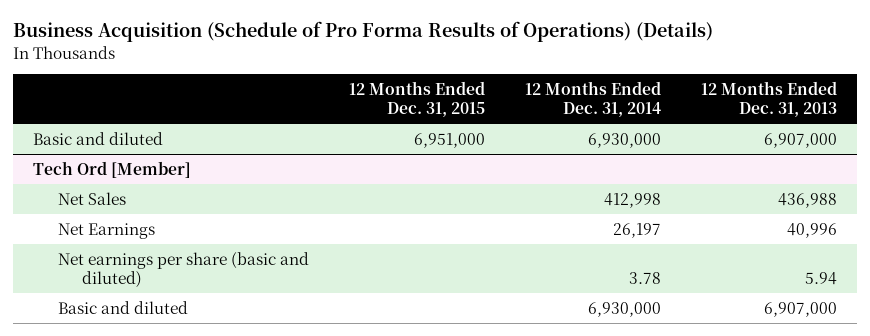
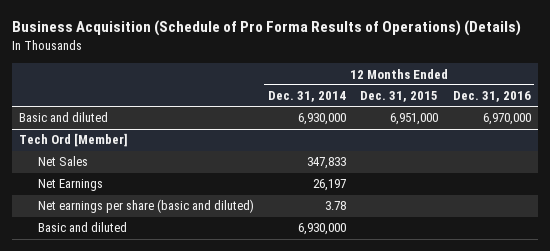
- | 12 Months Ended Dec. 31, 2015 | 12 Months Ended Dec. 31, 2014 | 12 Months Ended Dec. 31, 2013
+ | 12 Months Ended Dec. 31, 2014 | 12 Months Ended Dec. 31, 2015 | 12 Months Ended Dec. 31, 2016
@ Tech Ord [Member]
- Net Sales | | 412,998 | 436,988
+ Net Sales | 347,833 | |

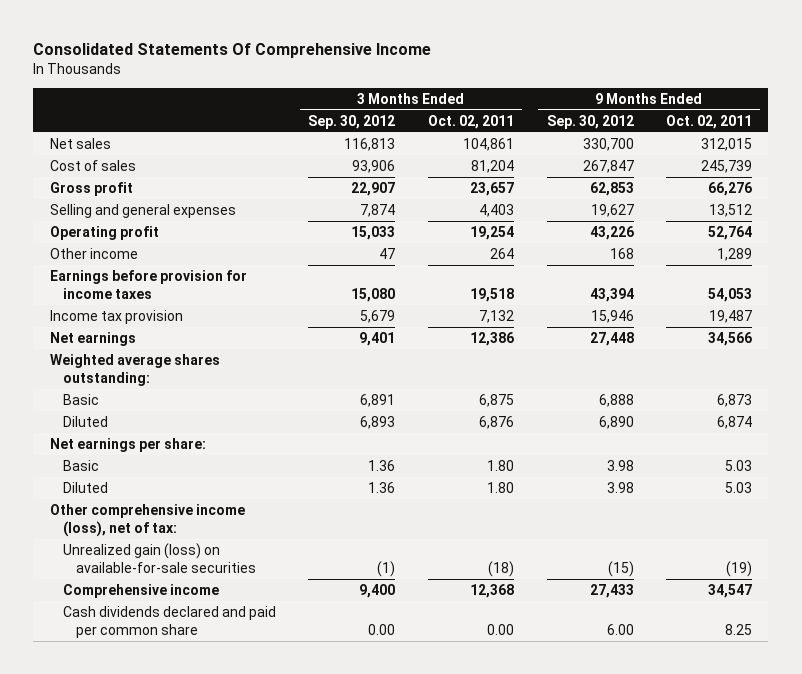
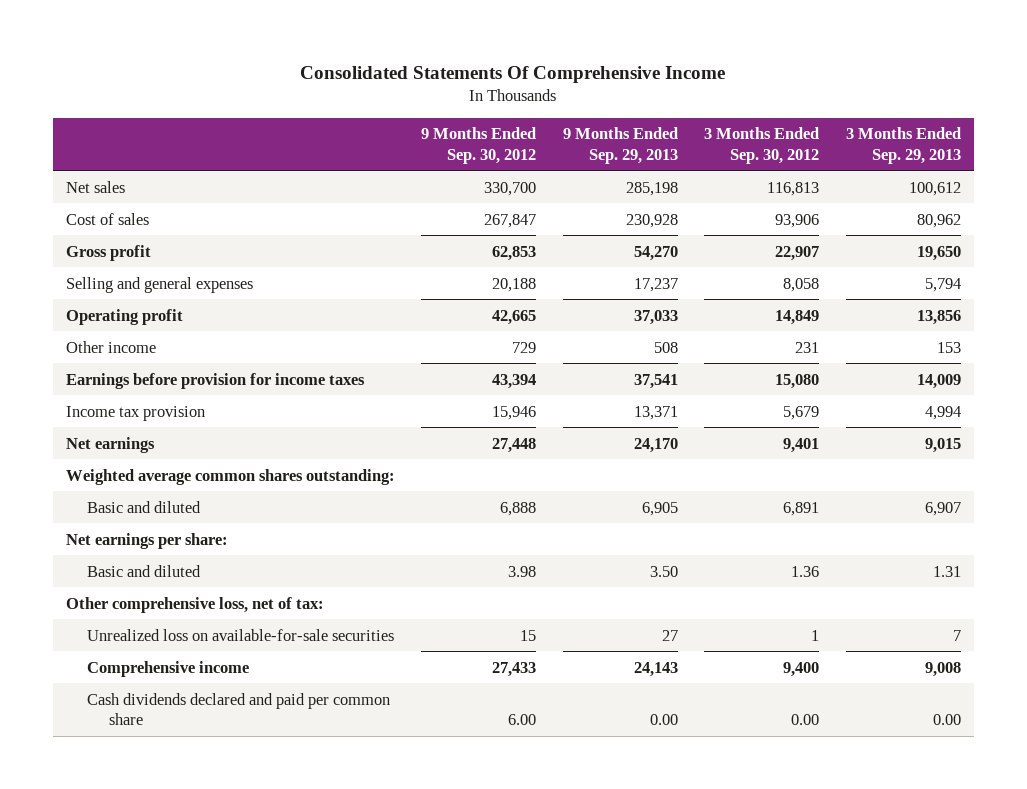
- | 3 Months Ended Sep. 30, 2012 | 3 Months Ended Oct. 02, 2011 | 9 Months Ended Sep. 30, 2012 | 9 Months Ended Oct. 02, 2011
+ | 9 Months Ended Sep. 30, 2012 | 9 Months Ended Sep. 29, 2013 | 3 Months Ended Sep. 30, 2012 | 3 Months Ended Sep. 29, 2013
- Selling and general expenses | 7,874 | 4,403 | 19,627 | 13,512
- Operating profit | 15,033 | 19,254 | 43,226 | 52,764
- Other income | 47 | 264 | 168 | 1,289
+ Selling and general expenses | 20,188 | 17,237 | 8,058 | 5,794
+ Operating profit | 42,665 | 37,033 | 14,849 | 13,856
+ Other income | 729 | 508 | 231 | 153
- Weighted average shares outstanding:
- Basic | 6,891 | 6,875 | 6,888 | 6,873
- Diluted | 6,893 | 6,876 | 6,890 | 6,874
+ Weighted average common shares outstanding:
+ Basic and diluted | 6,888 | 6,905 | 6,891 | 6,907
- Basic | 1.36 | 1.80 | 3.98 | 5.03
- Diluted | 1.36 | 1.80 | 3.98 | 5.03
- Other comprehensive income (loss), net of tax:
- Unrealized gain (loss) on available-for-sale securities | (1) | (18) | (15) | (19)
+ Basic and diluted | 3.98 | 3.50 | 1.36 | 1.31
+ Other comprehensive loss, net of tax:
+ Unrealized loss on available-for-sale securities | 15 | 27 | 1 | 7

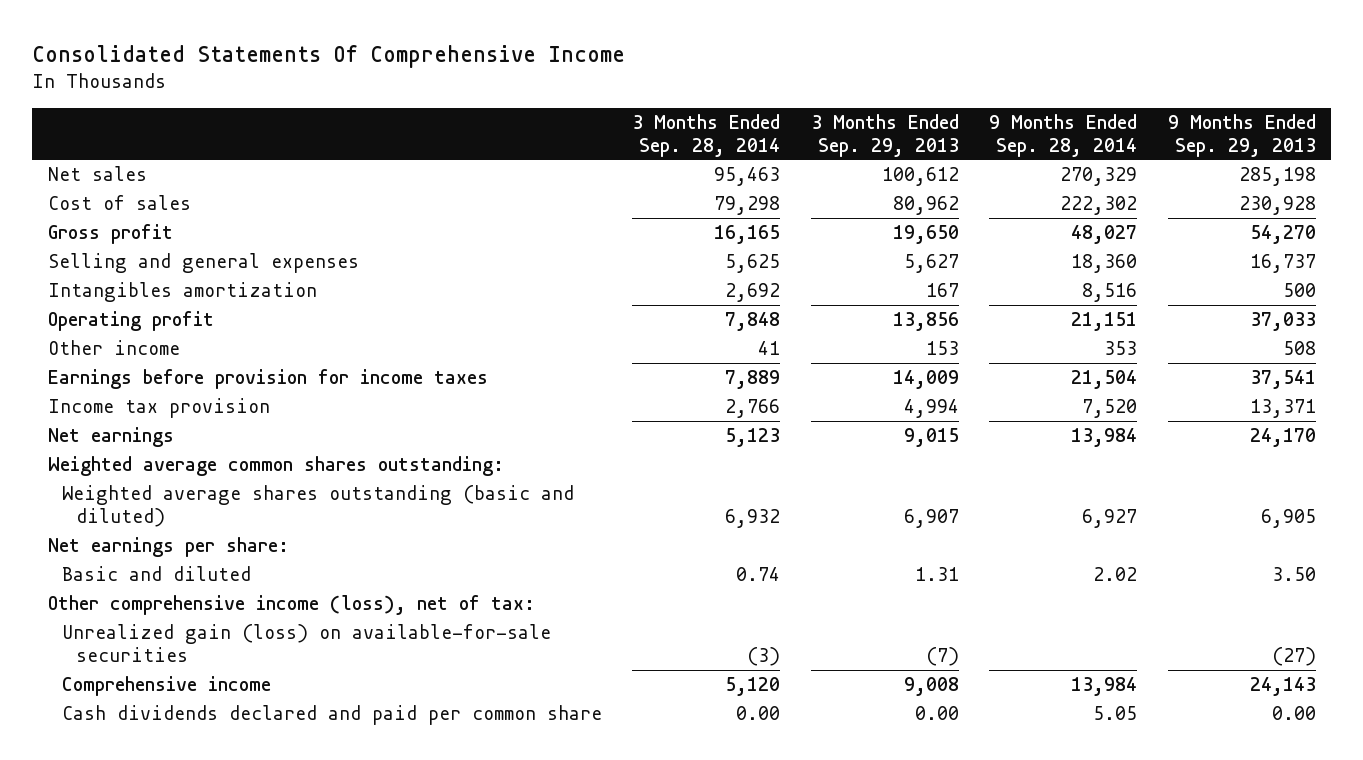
- | 9 Months Ended Sep. 30, 2012 | 9 Months Ended Sep. 29, 2013 | 3 Months Ended Sep. 30, 2012 | 3 Months Ended Sep. 29, 2013
+ | 3 Months Ended Sep. 28, 2014 | 3 Months Ended Sep. 29, 2013 | 9 Months Ended Sep. 28, 2014 | 9 Months Ended Sep. 29, 2013
- Selling and general expenses | 20,188 | 17,237 | 8,058 | 5,794
+ Selling and general expenses | 5,625 | 5,627 | 18,360 | 16,737
+ Intangibles amortization | 2,692 | 167 | 8,516 | 500
- Basic and diluted | 6,888 | 6,905 | 6,891 | 6,907
+ Weighted average shares outstanding (basic and diluted) | 6,932 | 6,907 | 6,927 | 6,905
- Other comprehensive loss, net of tax:
- Unrealized loss on available-for-sale securities | 15 | 27 | 1 | 7
+ Other comprehensive income (loss), net of tax:
+ Unrealized gain (loss) on available-for-sale securities | (3) | (7) | | (27)

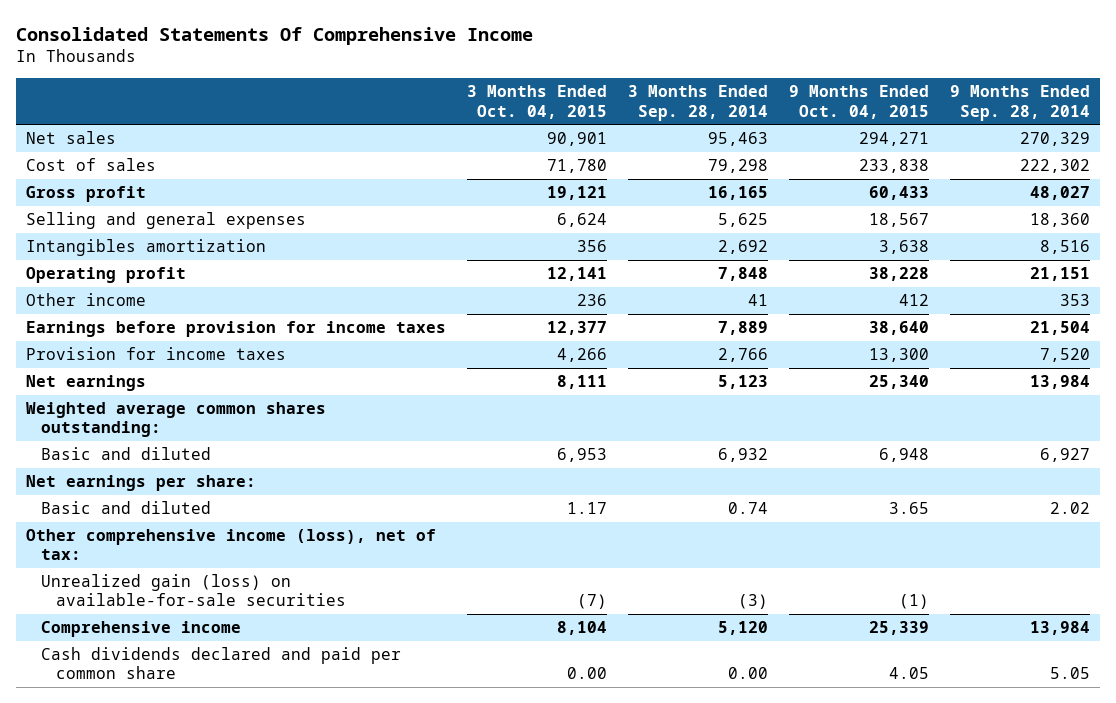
- | 3 Months Ended Sep. 28, 2014 | 3 Months Ended Sep. 29, 2013 | 9 Months Ended Sep. 28, 2014 | 9 Months Ended Sep. 29, 2013
+ | 3 Months Ended Oct. 04, 2015 | 3 Months Ended Sep. 28, 2014 | 9 Months Ended Oct. 04, 2015 | 9 Months Ended Sep. 28, 2014
- Income tax provision | 2,766 | 4,994 | 7,520 | 13,371
+ Provision for income taxes | 4,266 | 2,766 | 13,300 | 7,520
- Weighted average shares outstanding (basic and diluted) | 6,932 | 6,907 | 6,927 | 6,905
+ Basic and diluted | 6,953 | 6,932 | 6,948 | 6,927

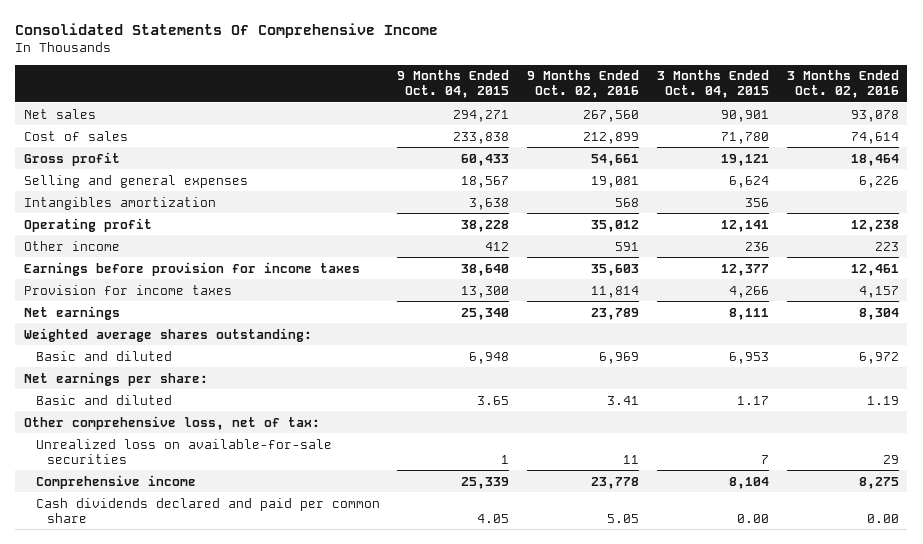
- | 3 Months Ended Oct. 04, 2015 | 3 Months Ended Sep. 28, 2014 | 9 Months Ended Oct. 04, 2015 | 9 Months Ended Sep. 28, 2014
+ | 9 Months Ended Oct. 04, 2015 | 9 Months Ended Oct. 02, 2016 | 3 Months Ended Oct. 04, 2015 | 3 Months Ended Oct. 02, 2016
- Weighted average common shares outstanding:
+ Weighted average shares outstanding:
- Other comprehensive income (loss), net of tax:
- Unrealized gain (loss) on available-for-sale securities | (7) | (3) | (1) |
+ Other comprehensive loss, net of tax:
+ Unrealized loss on available-for-sale securities | 1 | 11 | 7 | 29

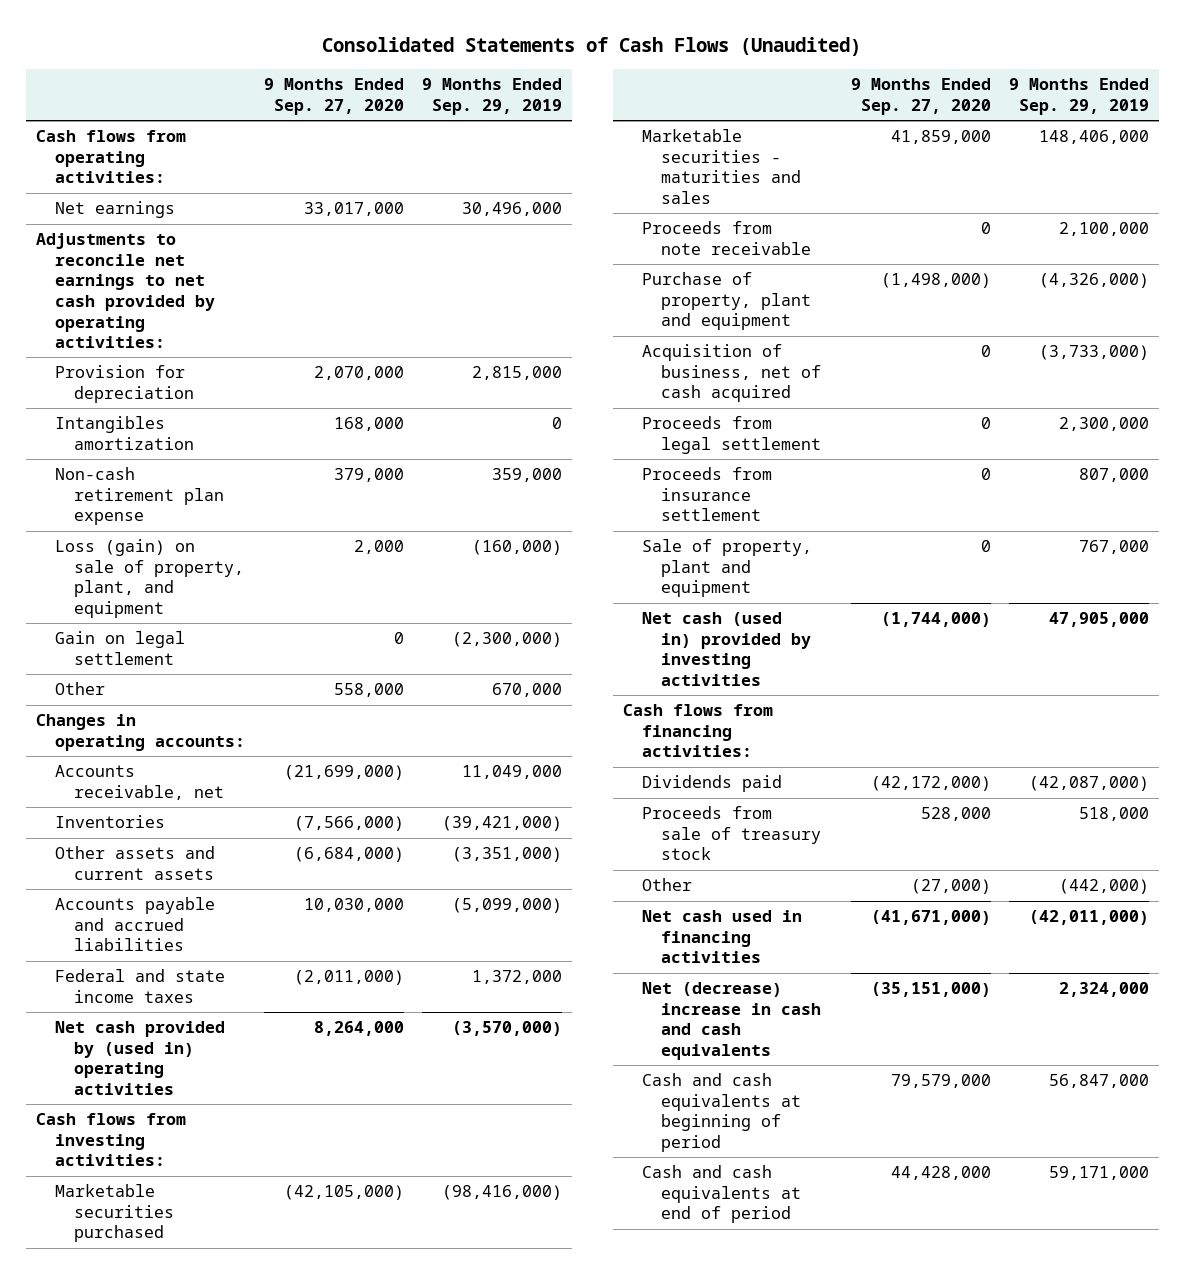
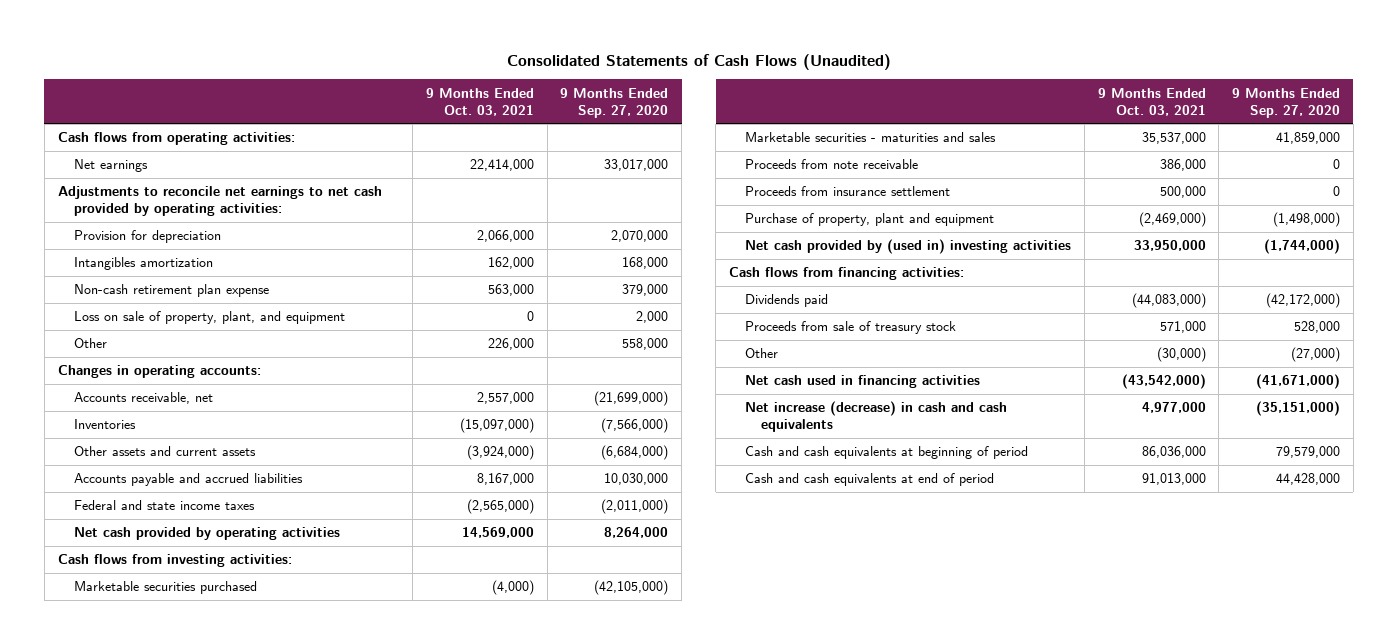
- | 9 Months Ended Sep. 27, 2020 | 9 Months Ended Sep. 29, 2019
+ | 9 Months Ended Oct. 03, 2021 | 9 Months Ended Sep. 27, 2020
- Loss (gain) on sale of property, plant, and equipment | 2,000 | (160,000)
- Gain on legal settlement | 0 | (2,300,000)
+ Loss on sale of property, plant, and equipment | 0 | 2,000
- Net cash provided by (used in) operating activities | 8,264,000 | (3,570,000)
+ Net cash provided by operating activities | 14,569,000 | 8,264,000
- Acquisition of business, net of cash acquired | 0 | (3,733,000)
- Proceeds from legal settlement | 0 | 2,300,000
- Sale of property, plant and equipment | 0 | 767,000
- Net cash (used in) provided by investing activities | (1,744,000) | 47,905,000
moved down: Purchase of property, plant and equipment | (2,469,000) | (1,498,000)
+ Net cash provided by (used in) investing activities | 33,950,000 | (1,744,000)
- Net (decrease) increase in cash and cash equivalents | (35,151,000) | 2,324,000
+ Net increase (decrease) in cash and cash equivalents | 4,977,000 | (35,151,000)

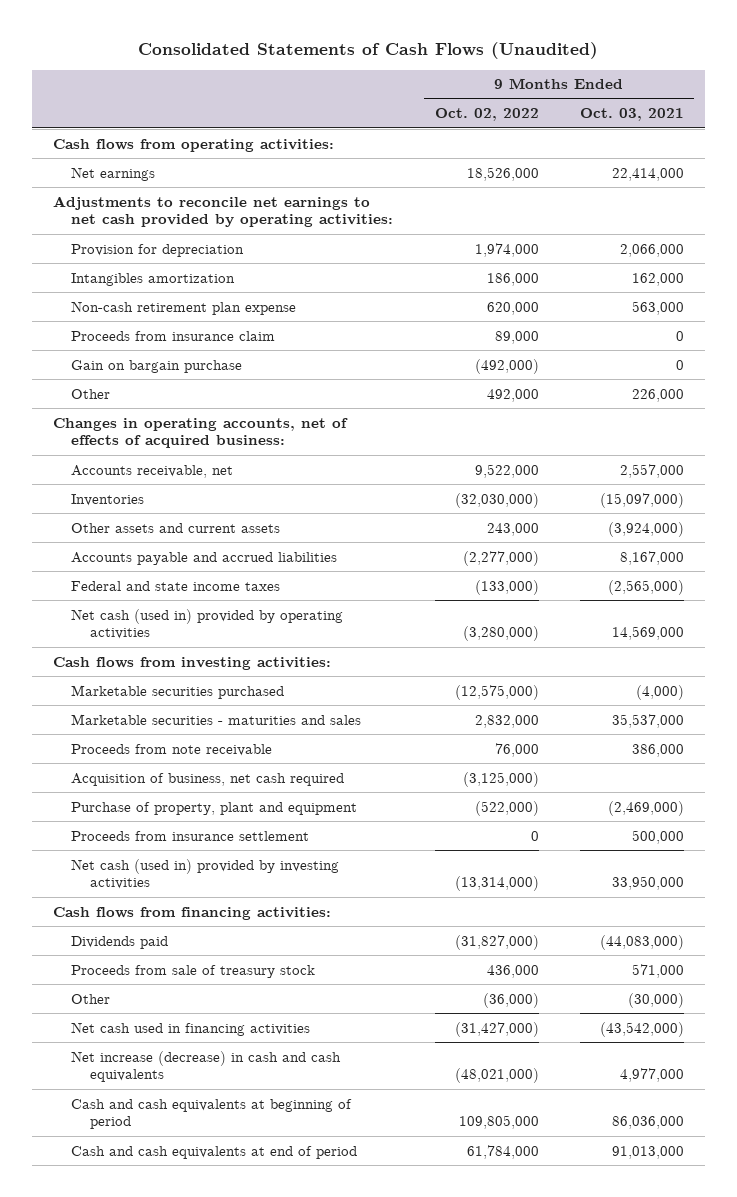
- | 9 Months Ended Oct. 03, 2021 | 9 Months Ended Sep. 27, 2020
+ | 9 Months Ended Oct. 02, 2022 | 9 Months Ended Oct. 03, 2021
- Loss on sale of property, plant, and equipment | 0 | 2,000
+ Proceeds from insurance claim | 89,000 | 0
+ Gain on bargain purchase | (492,000) | 0
- Changes in operating accounts:
+ Changes in operating accounts, net of effects of acquired business:
- Net cash provided by operating activities | 14,569,000 | 8,264,000
+ Net cash (used in) provided by operating activities | (3,280,000) | 14,569,000
+ Acquisition of business, net cash required | (3,125,000) |
- Net cash provided by (used in) investing activities | 33,950,000 | (1,744,000)
moved down: Proceeds from insurance settlement | 0 | 500,000
+ Net cash (used in) provided by investing activities | (13,314,000) | 33,950,000

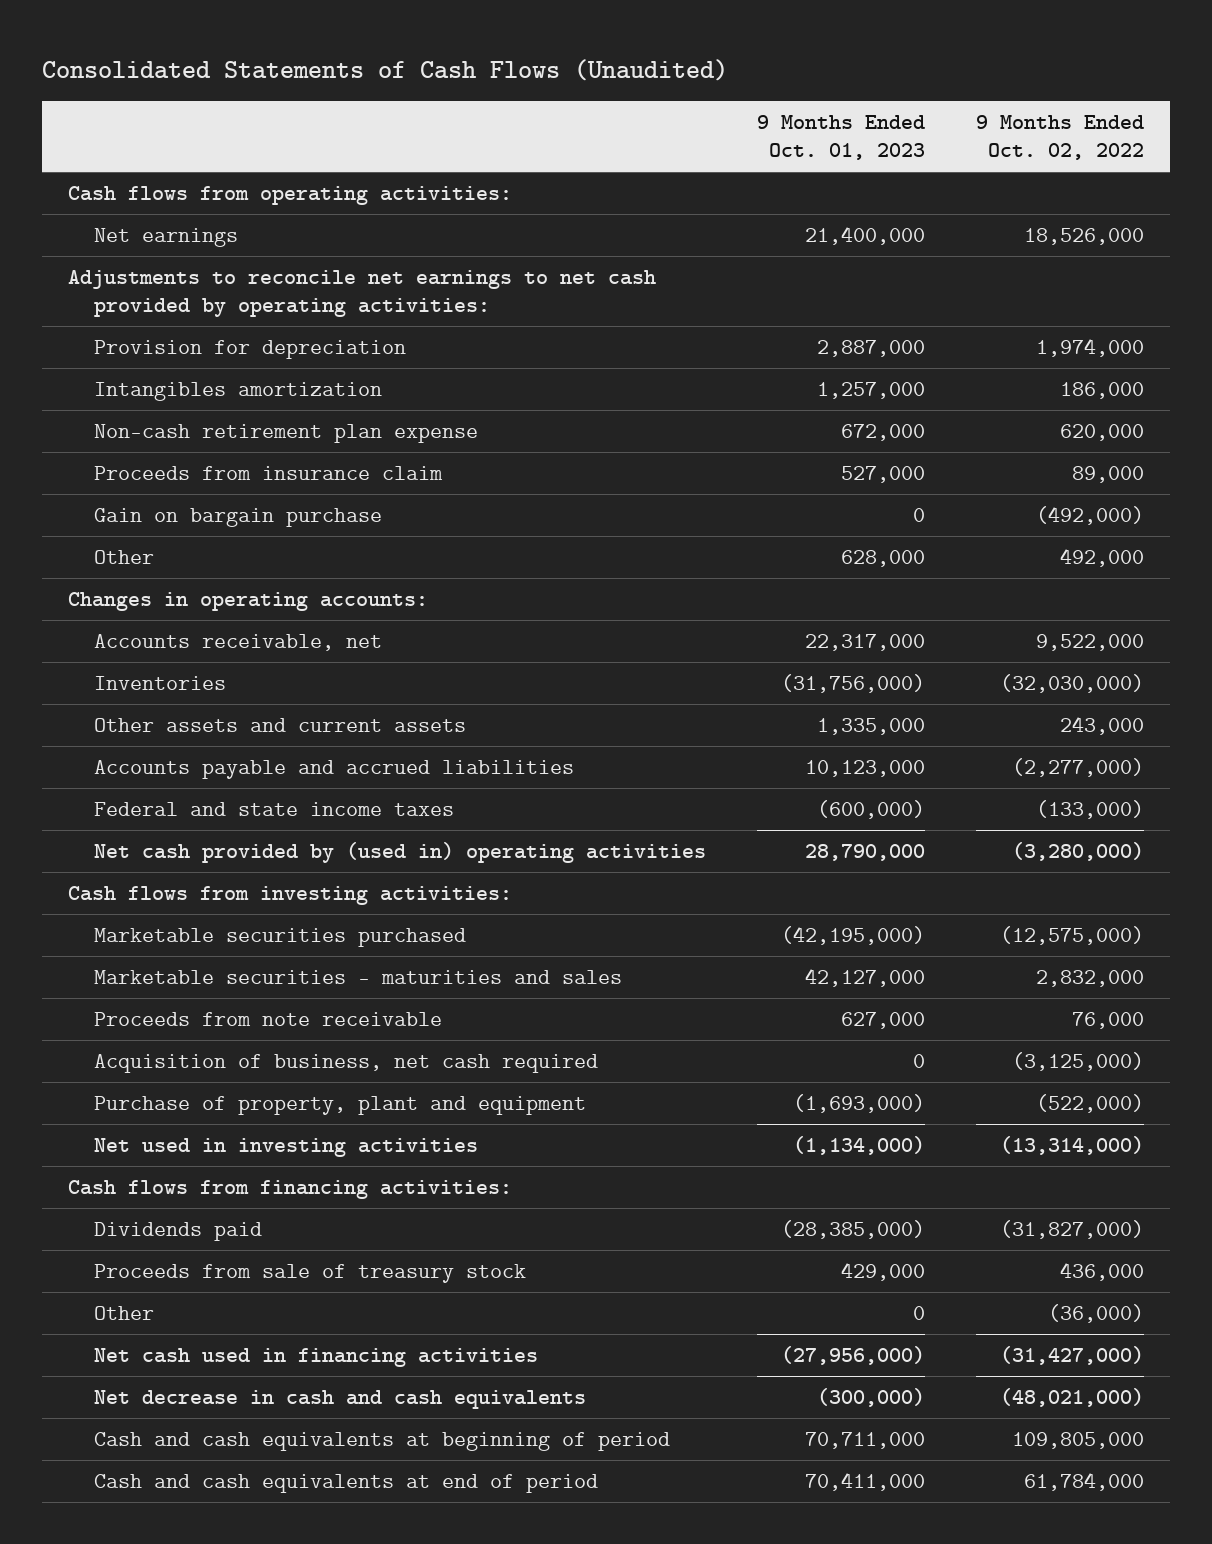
- | 9 Months Ended Oct. 02, 2022 | 9 Months Ended Oct. 03, 2021
+ | 9 Months Ended Oct. 01, 2023 | 9 Months Ended Oct. 02, 2022
- Changes in operating accounts, net of effects of acquired business:
+ Changes in operating accounts:
- Net cash (used in) provided by operating activities | (3,280,000) | 14,569,000
+ Net cash provided by (used in) operating activities | 28,790,000 | (3,280,000)
- Proceeds from insurance settlement | 0 | 500,000
- Net cash (used in) provided by investing activities | (13,314,000) | 33,950,000
+ Net used in investing activities | (1,134,000) | (13,314,000)
- Net increase (decrease) in cash and cash equivalents | (48,021,000) | 4,977,000
+ Net decrease in cash and cash equivalents | (300,000) | (48,021,000)

